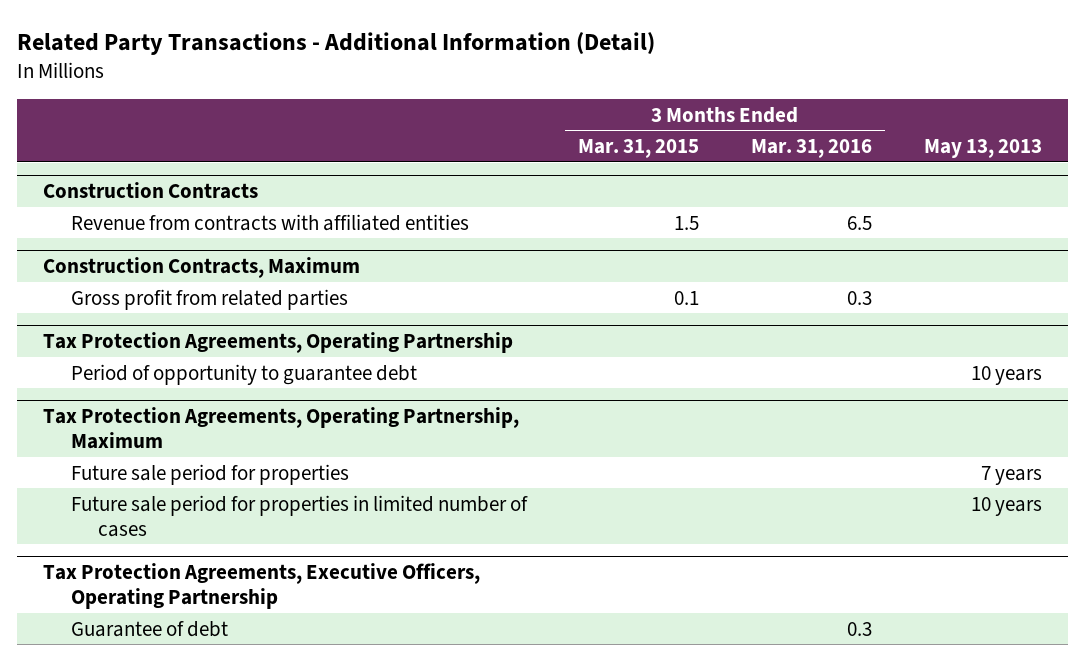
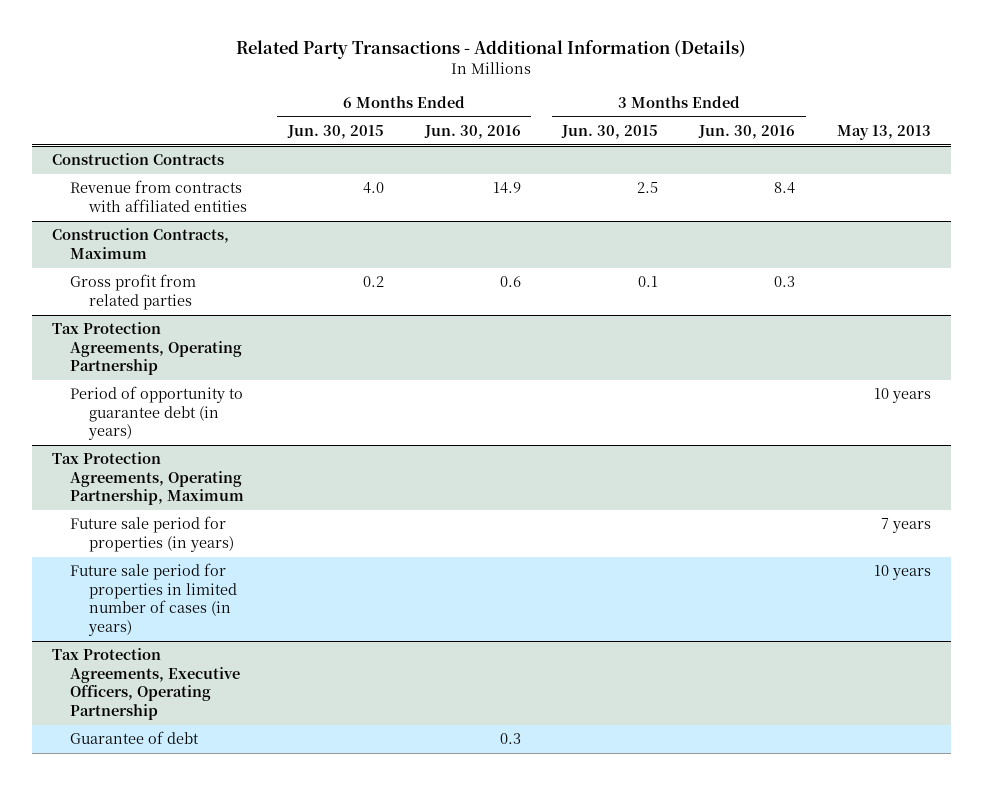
- Related Party Transactions - Additional Information (Detail)
+ Related Party Transactions - Additional Information (Details)
- | 3 Months Ended Mar. 31, 2015 | 3 Months Ended Mar. 31, 2016 | May 13, 2013
+ | 6 Months Ended Jun. 30, 2015 | 6 Months Ended Jun. 30, 2016 | 3 Months Ended Jun. 30, 2015 | 3 Months Ended Jun. 30, 2016 | May 13, 2013
@ Tax Protection Agreements, Operating Partnership
- Period of opportunity to guarantee debt | | | 10 years
+ Period of opportunity to guarantee debt (in years) | | | | | 10 years
@ Tax Protection Agreements, Operating Partnership, Maximum
- Future sale period for properties | | | 7 years
- Future sale period for properties in limited number of cases | | | 10 years
+ Future sale period for properties (in years) | | | | | 7 years
+ Future sale period for properties in limited number of cases (in years) | | | | | 10 years

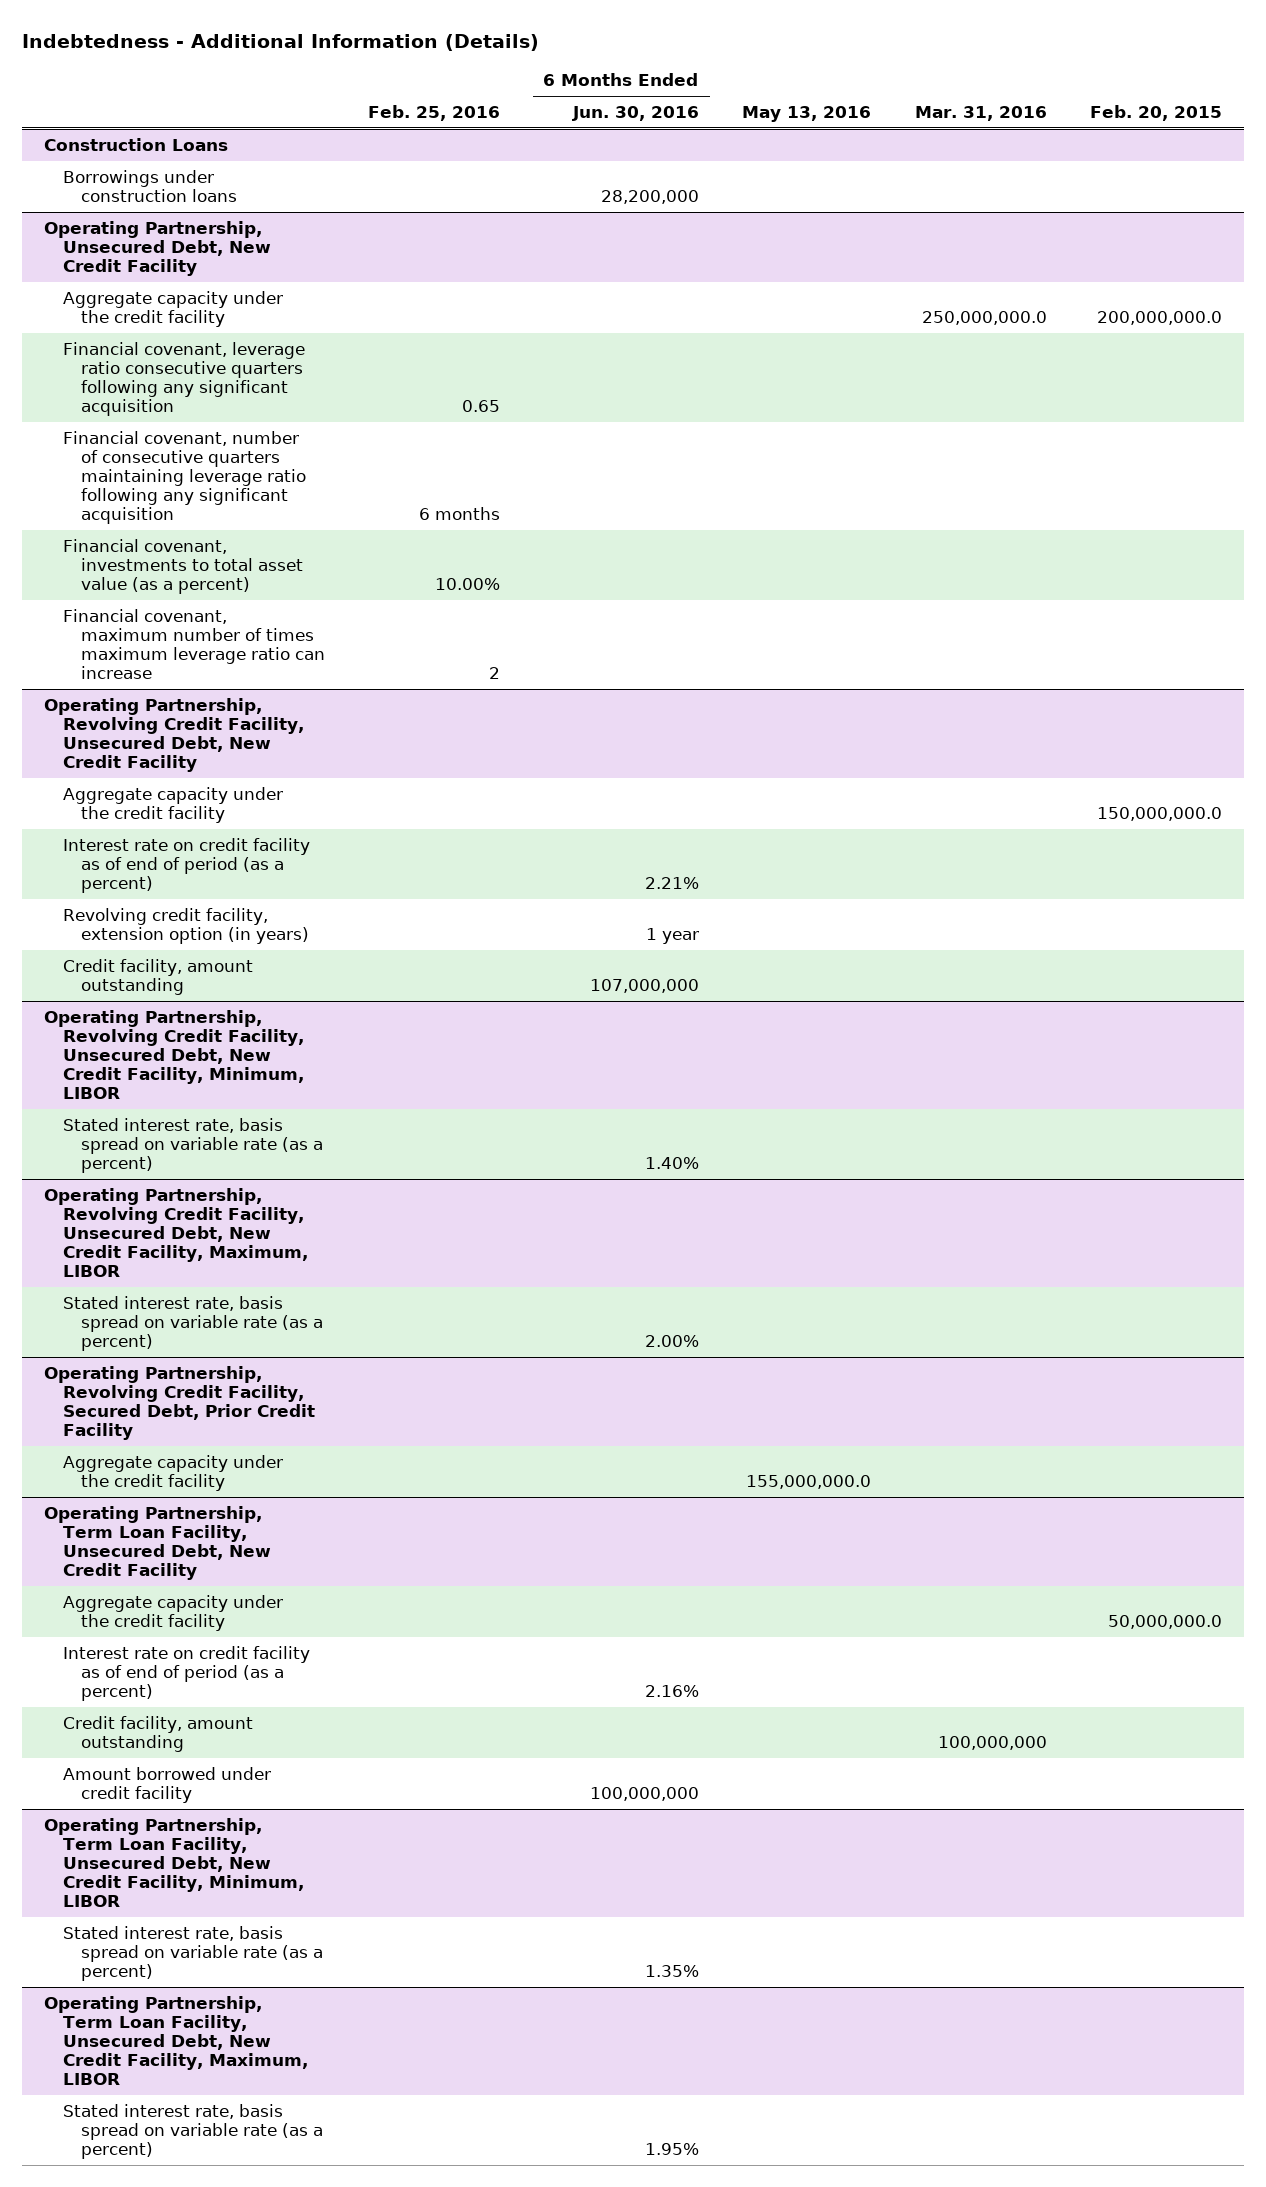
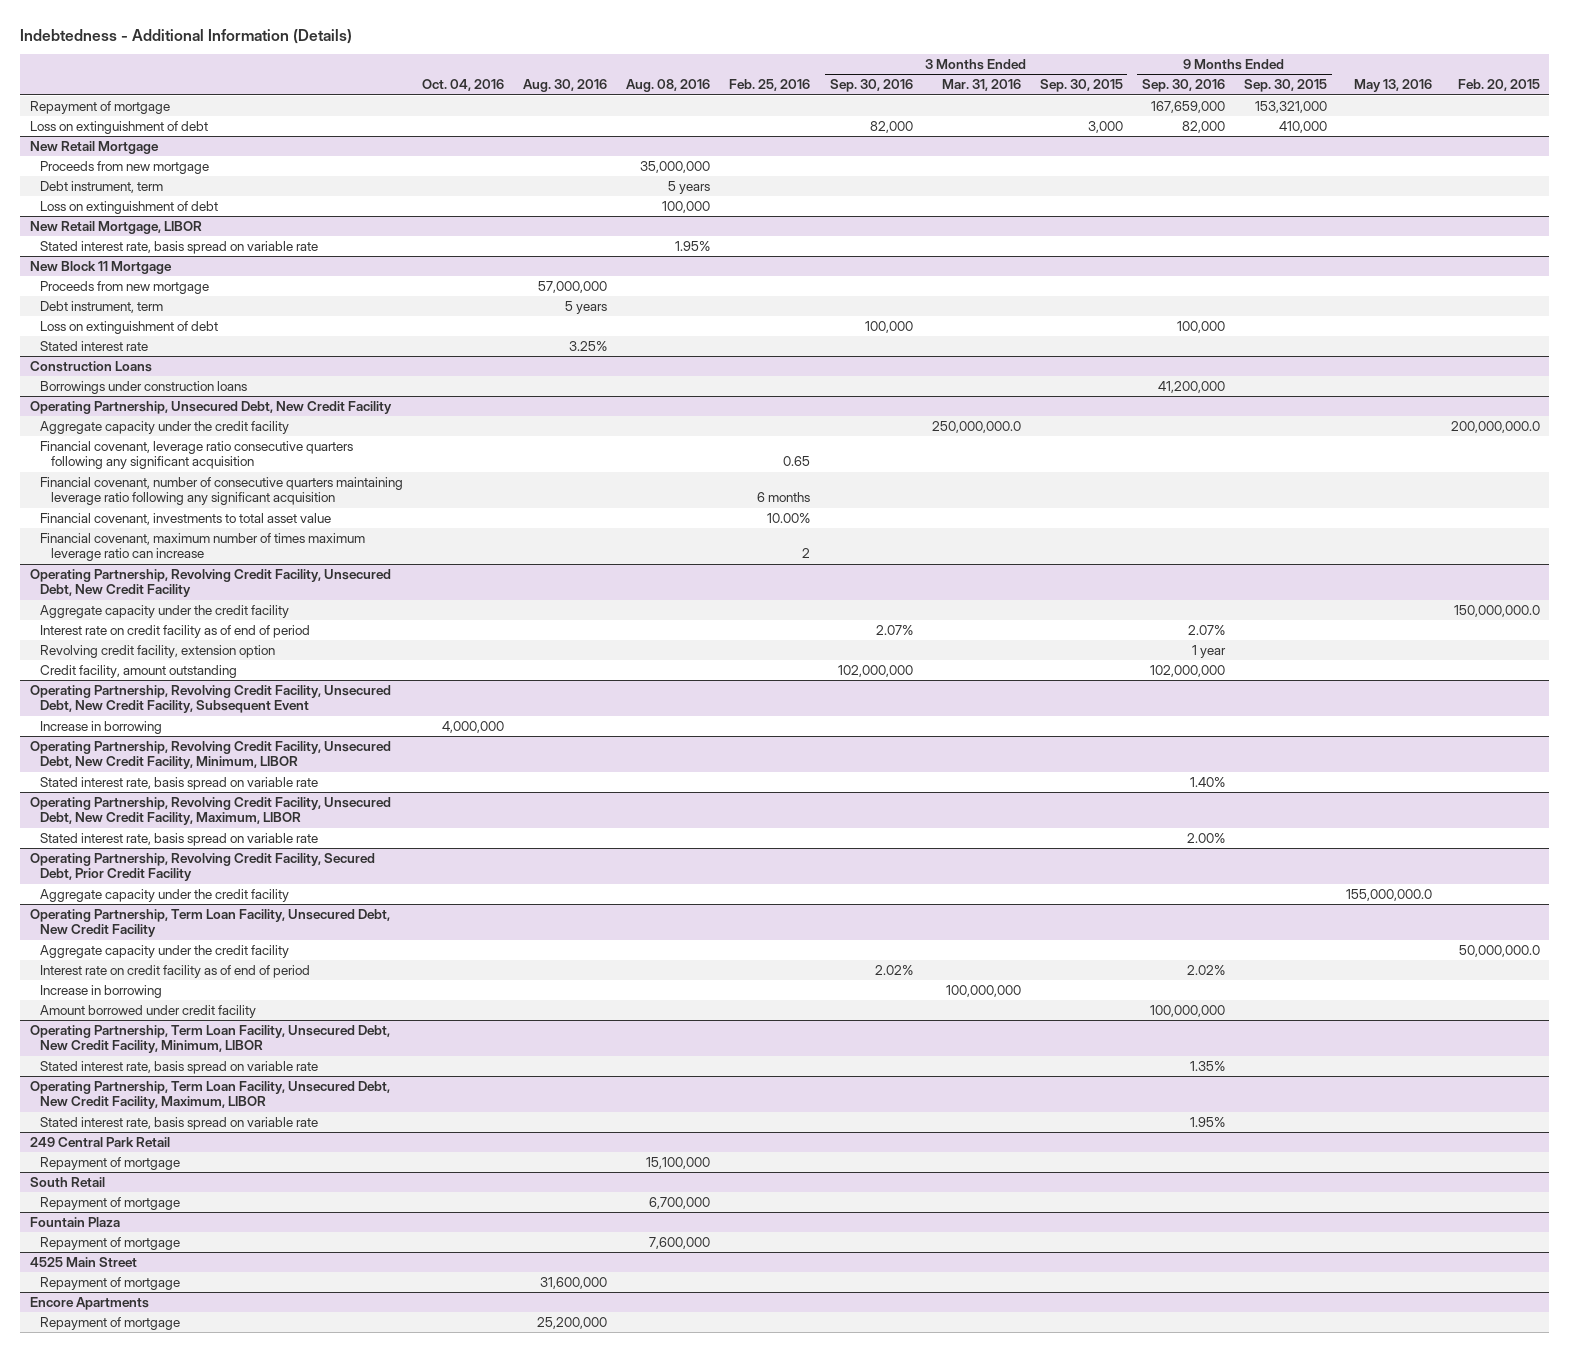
- | Feb. 25, 2016 | 6 Months Ended Jun. 30, 2016 | May 13, 2016 | Mar. 31, 2016 | Feb. 20, 2015
+ | Oct. 04, 2016 | Aug. 30, 2016 | Aug. 08, 2016 | Feb. 25, 2016 | 3 Months Ended Sep. 30, 2016 | 3 Months Ended Mar. 31, 2016 | 3 Months Ended Sep. 30, 2015 | 9 Months Ended Sep. 30, 2016 | 9 Months Ended Sep. 30, 2015 | May 13, 2016 | Feb. 20, 2015
+ Repayment of mortgage | | | | | | | | 167,659,000 | 153,321,000 | |
+ Loss on extinguishment of debt | | | | | 82,000 | | 3,000 | 82,000 | 410,000 | |
+ New Retail Mortgage
+ Proceeds from new mortgage | | | 35,000,000 | | | | | | | |
+ Debt instrument, term | | | 5 years | | | | | | | |
+ Loss on extinguishment of debt | | | 100,000 | | | | | | | |
+ New Retail Mortgage, LIBOR
+ Stated interest rate, basis spread on variable rate | | | 1.95% | | | | | | | |
+ New Block 11 Mortgage
+ Proceeds from new mortgage | | 57,000,000 | | | | | | | | |
+ Debt instrument, term | | 5 years | | | | | | | | |
+ Loss on extinguishment of debt | | | | | 100,000 | | | 100,000 | | |
+ Stated interest rate | | 3.25% | | | | | | | | |
@ Operating Partnership, Unsecured Debt, New Credit Facility
- Financial covenant, investments to total asset value (as a percent) | 10.00% | | | |
+ Financial covenant, investments to total asset value | | | | 10.00% | | | | | | |
@ Operating Partnership, Revolving Credit Facility, Unsecured Debt, New Credit Facility
- Interest rate on credit facility as of end of period (as a percent) | | 2.21% | | |
- Revolving credit facility, extension option (in years) | | 1 year | | |
+ Interest rate on credit facility as of end of period | | | | | 2.07% | | | 2.07% | | |
+ Revolving credit facility, extension option | | | | | | | | 1 year | | |
+ Operating Partnership, Revolving Credit Facility, Unsecured Debt, New Credit Facility, Subsequent Event
+ Increase in borrowing | 4,000,000 | | | | | | | | | |
@ Operating Partnership, Revolving Credit Facility, Unsecured Debt, New Credit Facility, Minimum, LIBOR
- Stated interest rate, basis spread on variable rate (as a percent) | | 1.40% | | |
+ Stated interest rate, basis spread on variable rate | | | | | | | | 1.40% | | |
@ Operating Partnership, Revolving Credit Facility, Unsecured Debt, New Credit Facility, Maximum, LIBOR
- Stated interest rate, basis spread on variable rate (as a percent) | | 2.00% | | |
+ Stated interest rate, basis spread on variable rate | | | | | | | | 2.00% | | |
@ Operating Partnership, Term Loan Facility, Unsecured Debt, New Credit Facility
- Interest rate on credit facility as of end of period (as a percent) | | 2.16% | | |
- Credit facility, amount outstanding | | | | 100,000,000 |
+ Interest rate on credit facility as of end of period | | | | | 2.02% | | | 2.02% | | |
+ Increase in borrowing | | | | | | 100,000,000 | | | | |
@ Operating Partnership, Term Loan Facility, Unsecured Debt, New Credit Facility, Minimum, LIBOR
- Stated interest rate, basis spread on variable rate (as a percent) | | 1.35% | | |
+ Stated interest rate, basis spread on variable rate | | | | | | | | 1.35% | | |
@ Operating Partnership, Term Loan Facility, Unsecured Debt, New Credit Facility, Maximum, LIBOR
- Stated interest rate, basis spread on variable rate (as a percent) | | 1.95% | | |
+ Stated interest rate, basis spread on variable rate | | | | | | | | 1.95% | | |
+ 249 Central Park Retail
+ Repayment of mortgage | | | 15,100,000 | | | | | | | |
+ South Retail
+ Repayment of mortgage | | | 6,700,000 | | | | | | | |
+ Fountain Plaza
+ Repayment of mortgage | | | 7,600,000 | | | | | | | |
+ 4525 Main Street
+ Repayment of mortgage | | 31,600,000 | | | | | | | | |
+ Encore Apartments
+ Repayment of mortgage | | 25,200,000 | | | | | | | | |

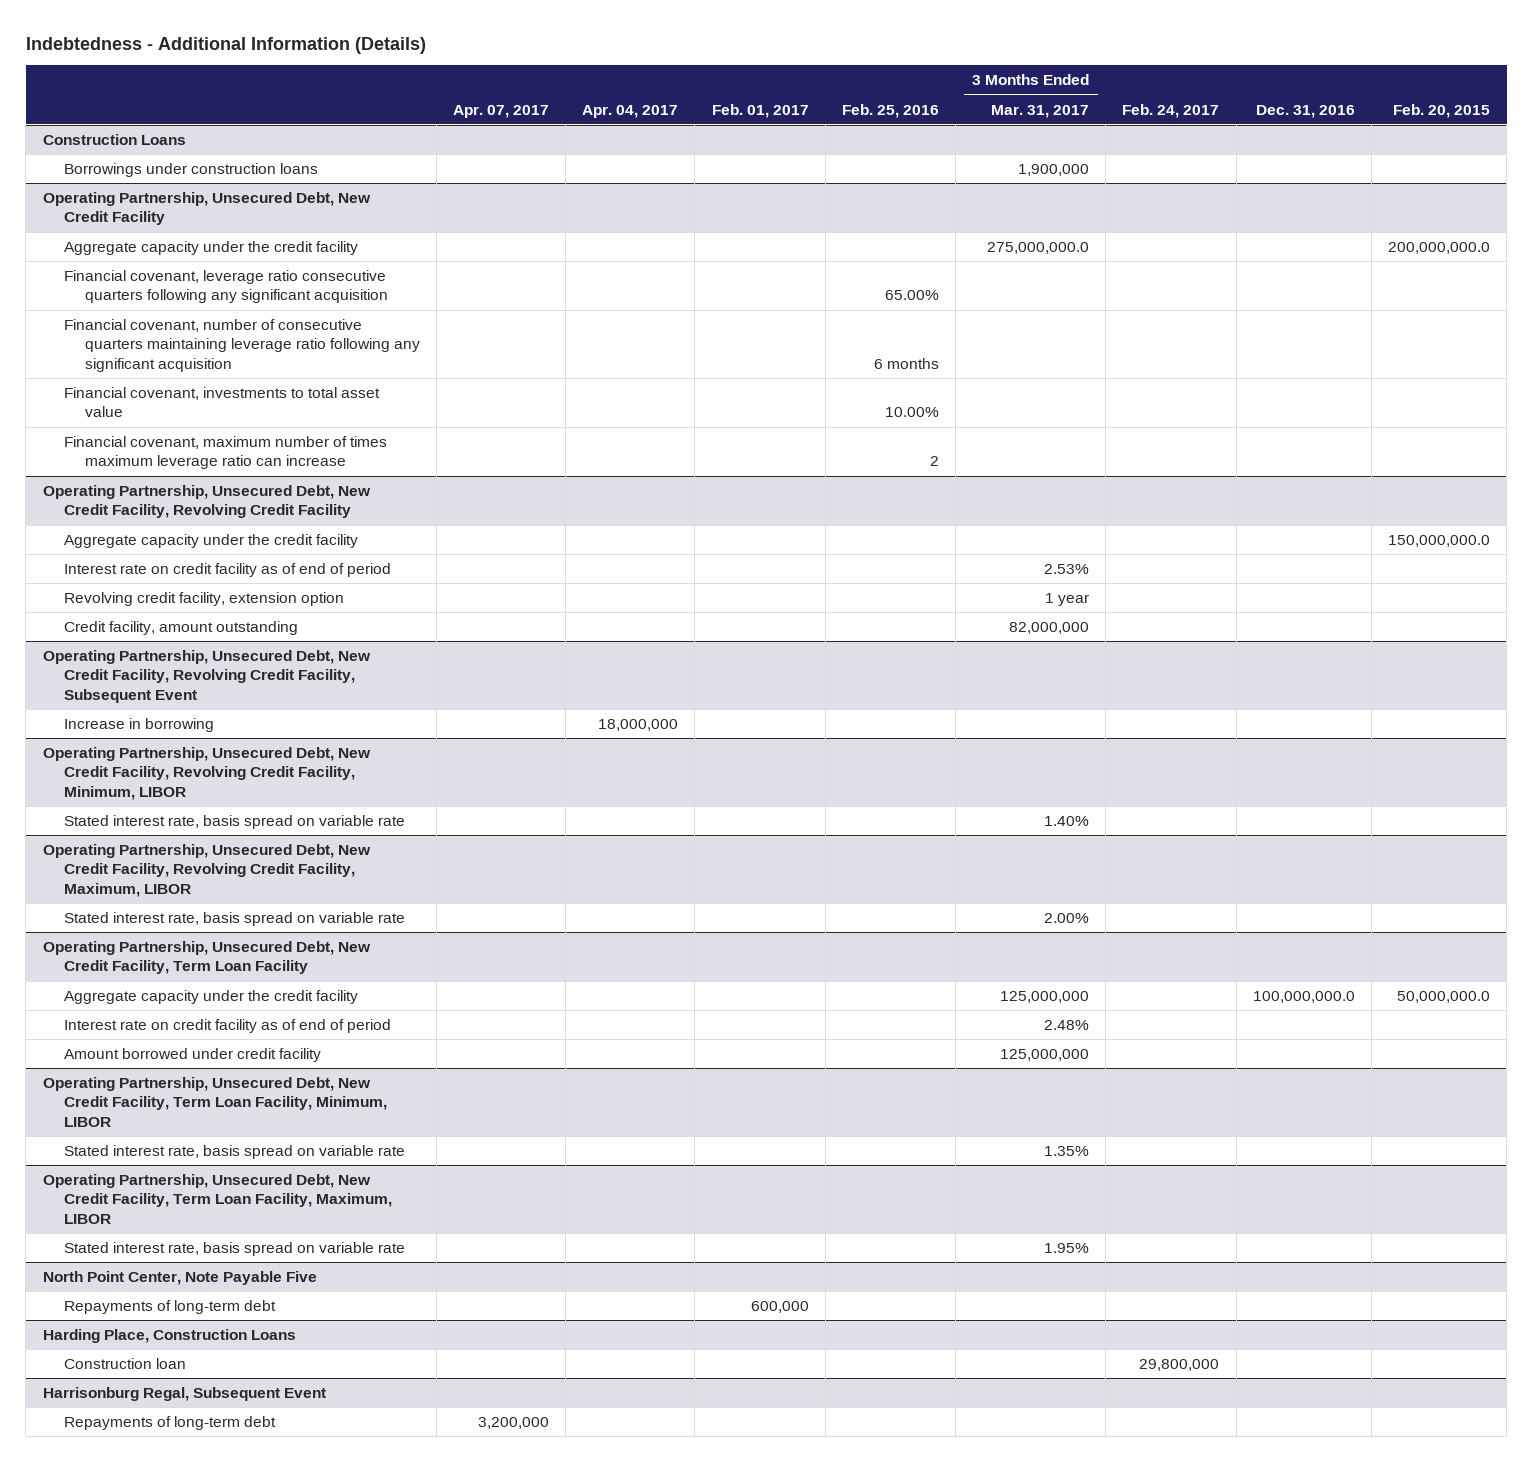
- | Oct. 04, 2016 | Aug. 30, 2016 | Aug. 08, 2016 | Feb. 25, 2016 | 3 Months Ended Sep. 30, 2016 | 3 Months Ended Mar. 31, 2016 | 3 Months Ended Sep. 30, 2015 | 9 Months Ended Sep. 30, 2016 | 9 Months Ended Sep. 30, 2015 | May 13, 2016 | Feb. 20, 2015
+ | Apr. 07, 2017 | Apr. 04, 2017 | Feb. 01, 2017 | Feb. 25, 2016 | 3 Months Ended Mar. 31, 2017 | Feb. 24, 2017 | Dec. 31, 2016 | Feb. 20, 2015
- Repayment of mortgage | | | | | | | | 167,659,000 | 153,321,000 | |
- Loss on extinguishment of debt | | | | | 82,000 | | 3,000 | 82,000 | 410,000 | |
- New Retail Mortgage
- Proceeds from new mortgage | | | 35,000,000 | | | | | | | |
- Debt instrument, term | | | 5 years | | | | | | | |
- Loss on extinguishment of debt | | | 100,000 | | | | | | | |
- New Retail Mortgage, LIBOR
- Stated interest rate, basis spread on variable rate | | | 1.95% | | | | | | | |
- New Block 11 Mortgage
- Proceeds from new mortgage | | 57,000,000 | | | | | | | | |
- Debt instrument, term | | 5 years | | | | | | | | |
- Loss on extinguishment of debt | | | | | 100,000 | | | 100,000 | | |
- Stated interest rate | | 3.25% | | | | | | | | |
@ Operating Partnership, Unsecured Debt, New Credit Facility
- Financial covenant, leverage ratio consecutive quarters following any significant acquisition | | | | 0.65 | | | | | | |
+ Financial covenant, leverage ratio consecutive quarters following any significant acquisition | | | | 65.00% | | | |
- Operating Partnership, Revolving Credit Facility, Unsecured Debt, New Credit Facility
+ Operating Partnership, Unsecured Debt, New Credit Facility, Revolving Credit Facility
- Operating Partnership, Revolving Credit Facility, Unsecured Debt, New Credit Facility, Subsequent Event
+ Operating Partnership, Unsecured Debt, New Credit Facility, Revolving Credit Facility, Subsequent Event
- Operating Partnership, Revolving Credit Facility, Unsecured Debt, New Credit Facility, Minimum, LIBOR
+ Operating Partnership, Unsecured Debt, New Credit Facility, Revolving Credit Facility, Minimum, LIBOR
- Operating Partnership, Revolving Credit Facility, Unsecured Debt, New Credit Facility, Maximum, LIBOR
+ Operating Partnership, Unsecured Debt, New Credit Facility, Revolving Credit Facility, Maximum, LIBOR
- Operating Partnership, Revolving Credit Facility, Secured Debt, Prior Credit Facility
- Aggregate capacity under the credit facility | | | | | | | | | | 155,000,000.0 |
- Operating Partnership, Term Loan Facility, Unsecured Debt, New Credit Facility
+ Operating Partnership, Unsecured Debt, New Credit Facility, Term Loan Facility
- Increase in borrowing | | | | | | 100,000,000 | | | | |
- Operating Partnership, Term Loan Facility, Unsecured Debt, New Credit Facility, Minimum, LIBOR
+ Operating Partnership, Unsecured Debt, New Credit Facility, Term Loan Facility, Minimum, LIBOR
- Operating Partnership, Term Loan Facility, Unsecured Debt, New Credit Facility, Maximum, LIBOR
+ Operating Partnership, Unsecured Debt, New Credit Facility, Term Loan Facility, Maximum, LIBOR
- 249 Central Park Retail
- Repayment of mortgage | | | 15,100,000 | | | | | | | |
- South Retail
- Repayment of mortgage | | | 6,700,000 | | | | | | | |
- Fountain Plaza
- Repayment of mortgage | | | 7,600,000 | | | | | | | |
- 4525 Main Street
- Repayment of mortgage | | 31,600,000 | | | | | | | | |
- Encore Apartments
- Repayment of mortgage | | 25,200,000 | | | | | | | | |
+ North Point Center, Note Payable Five
+ Repayments of long-term debt | | | 600,000 | | | | |
+ Harding Place, Construction Loans
+ Construction loan | | | | | | 29,800,000 | |
+ Harrisonburg Regal, Subsequent Event
+ Repayments of long-term debt | 3,200,000 | | | | | | |

